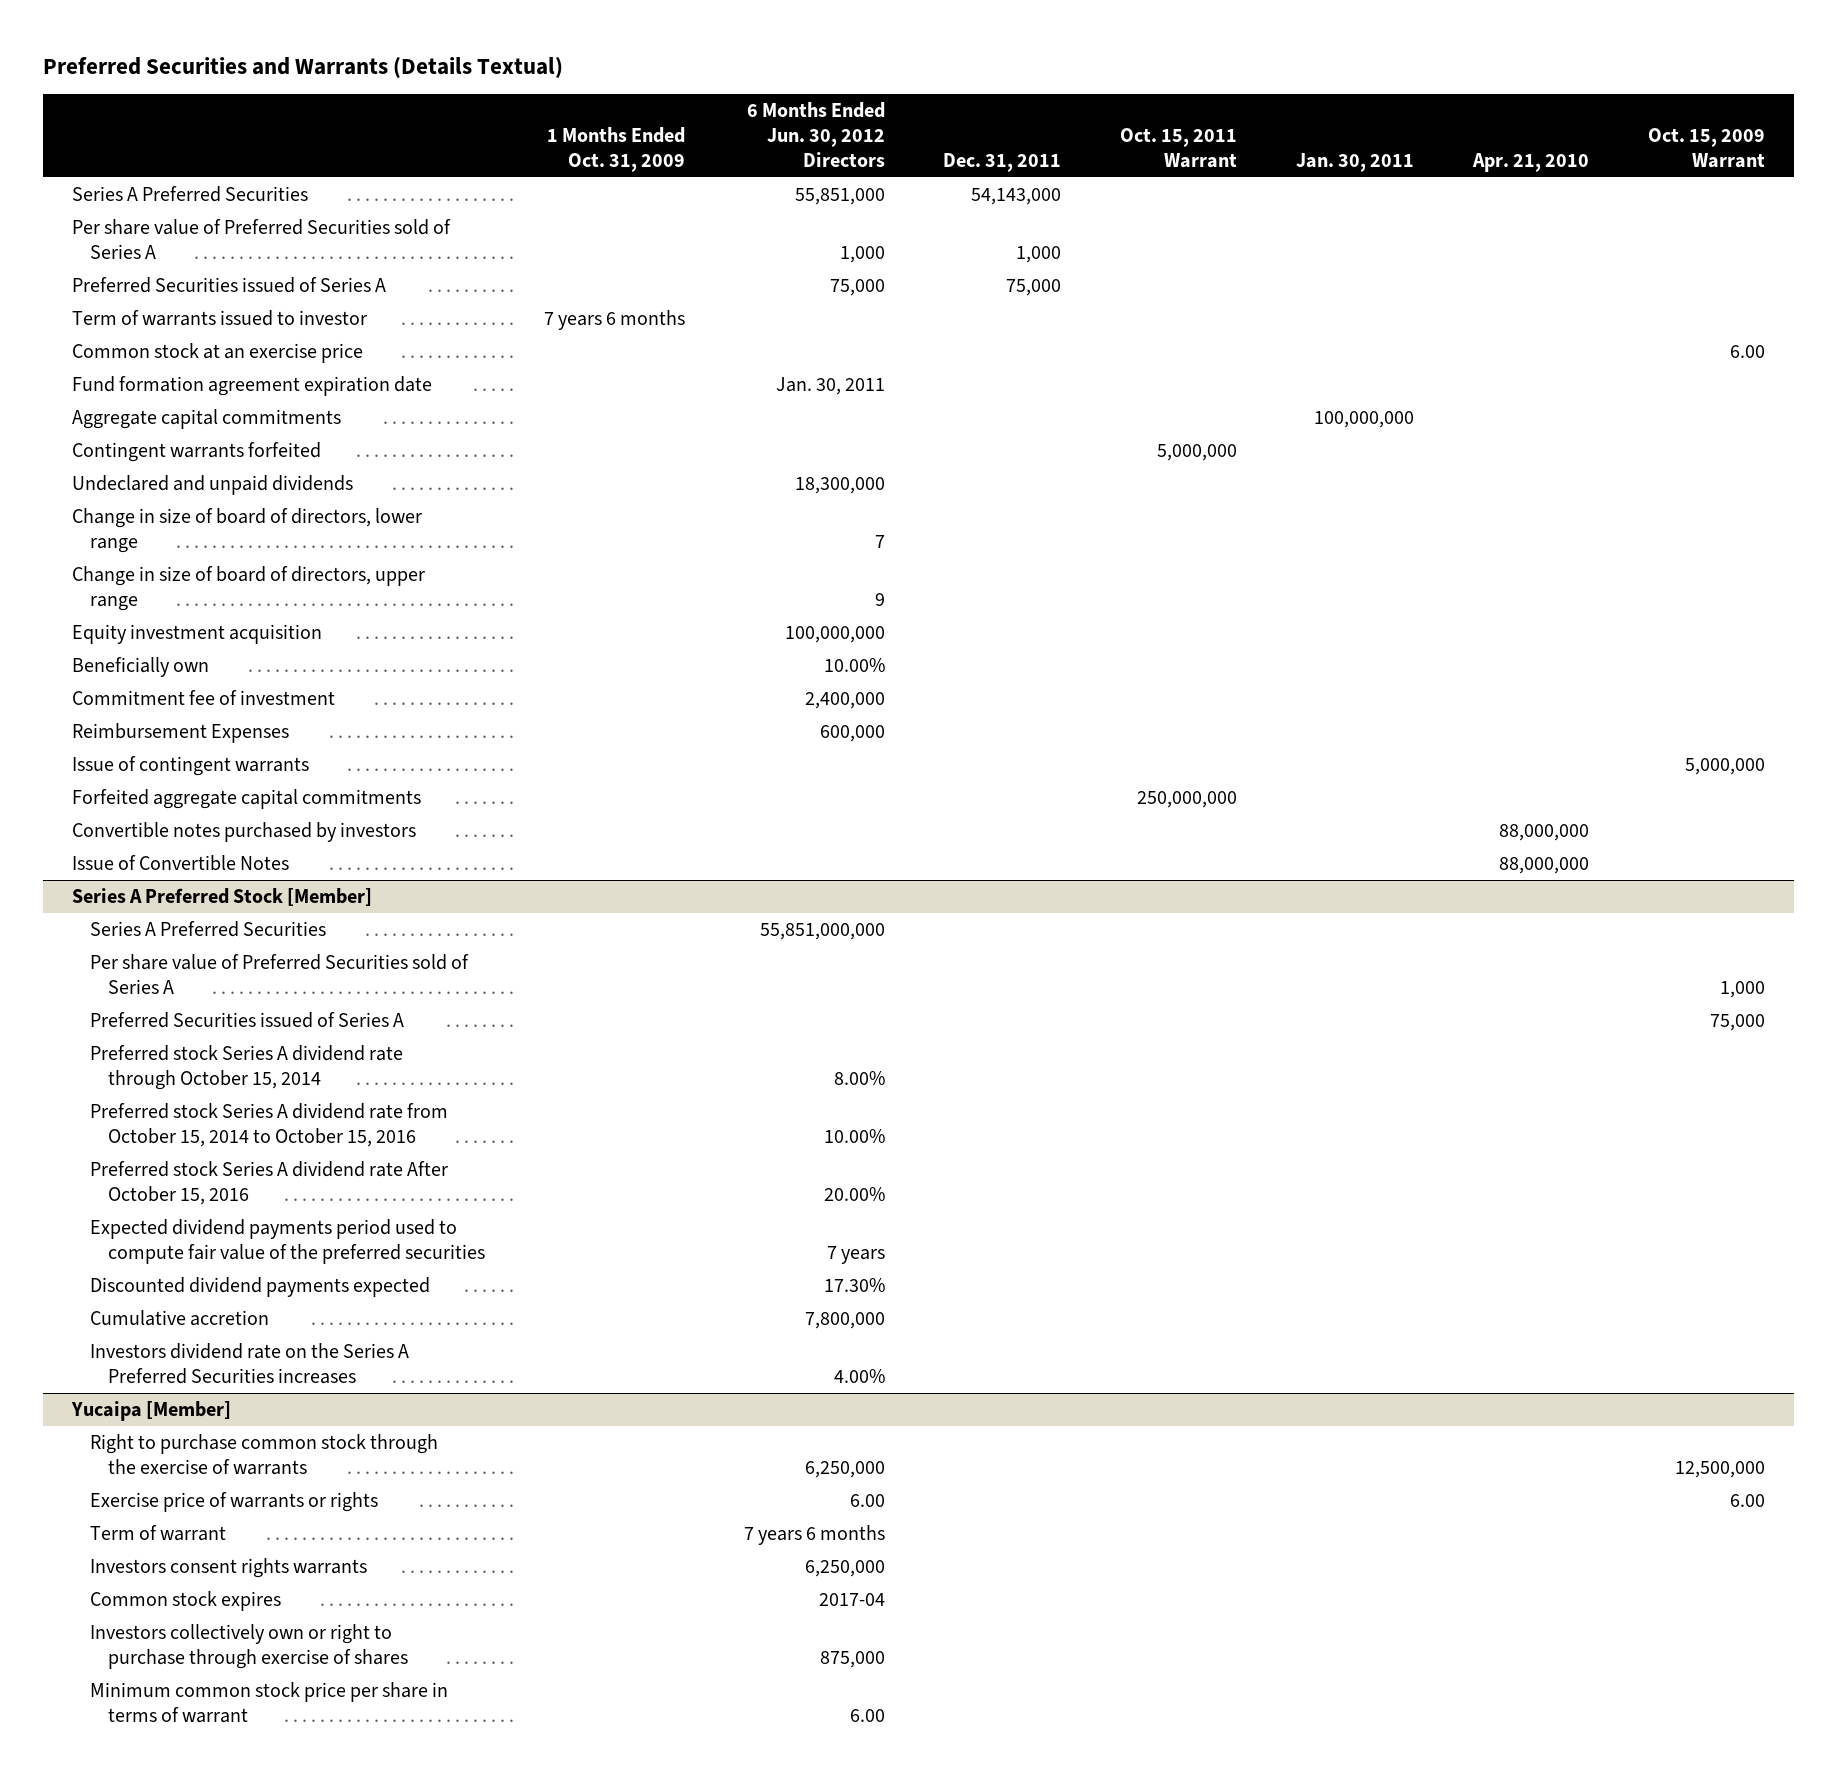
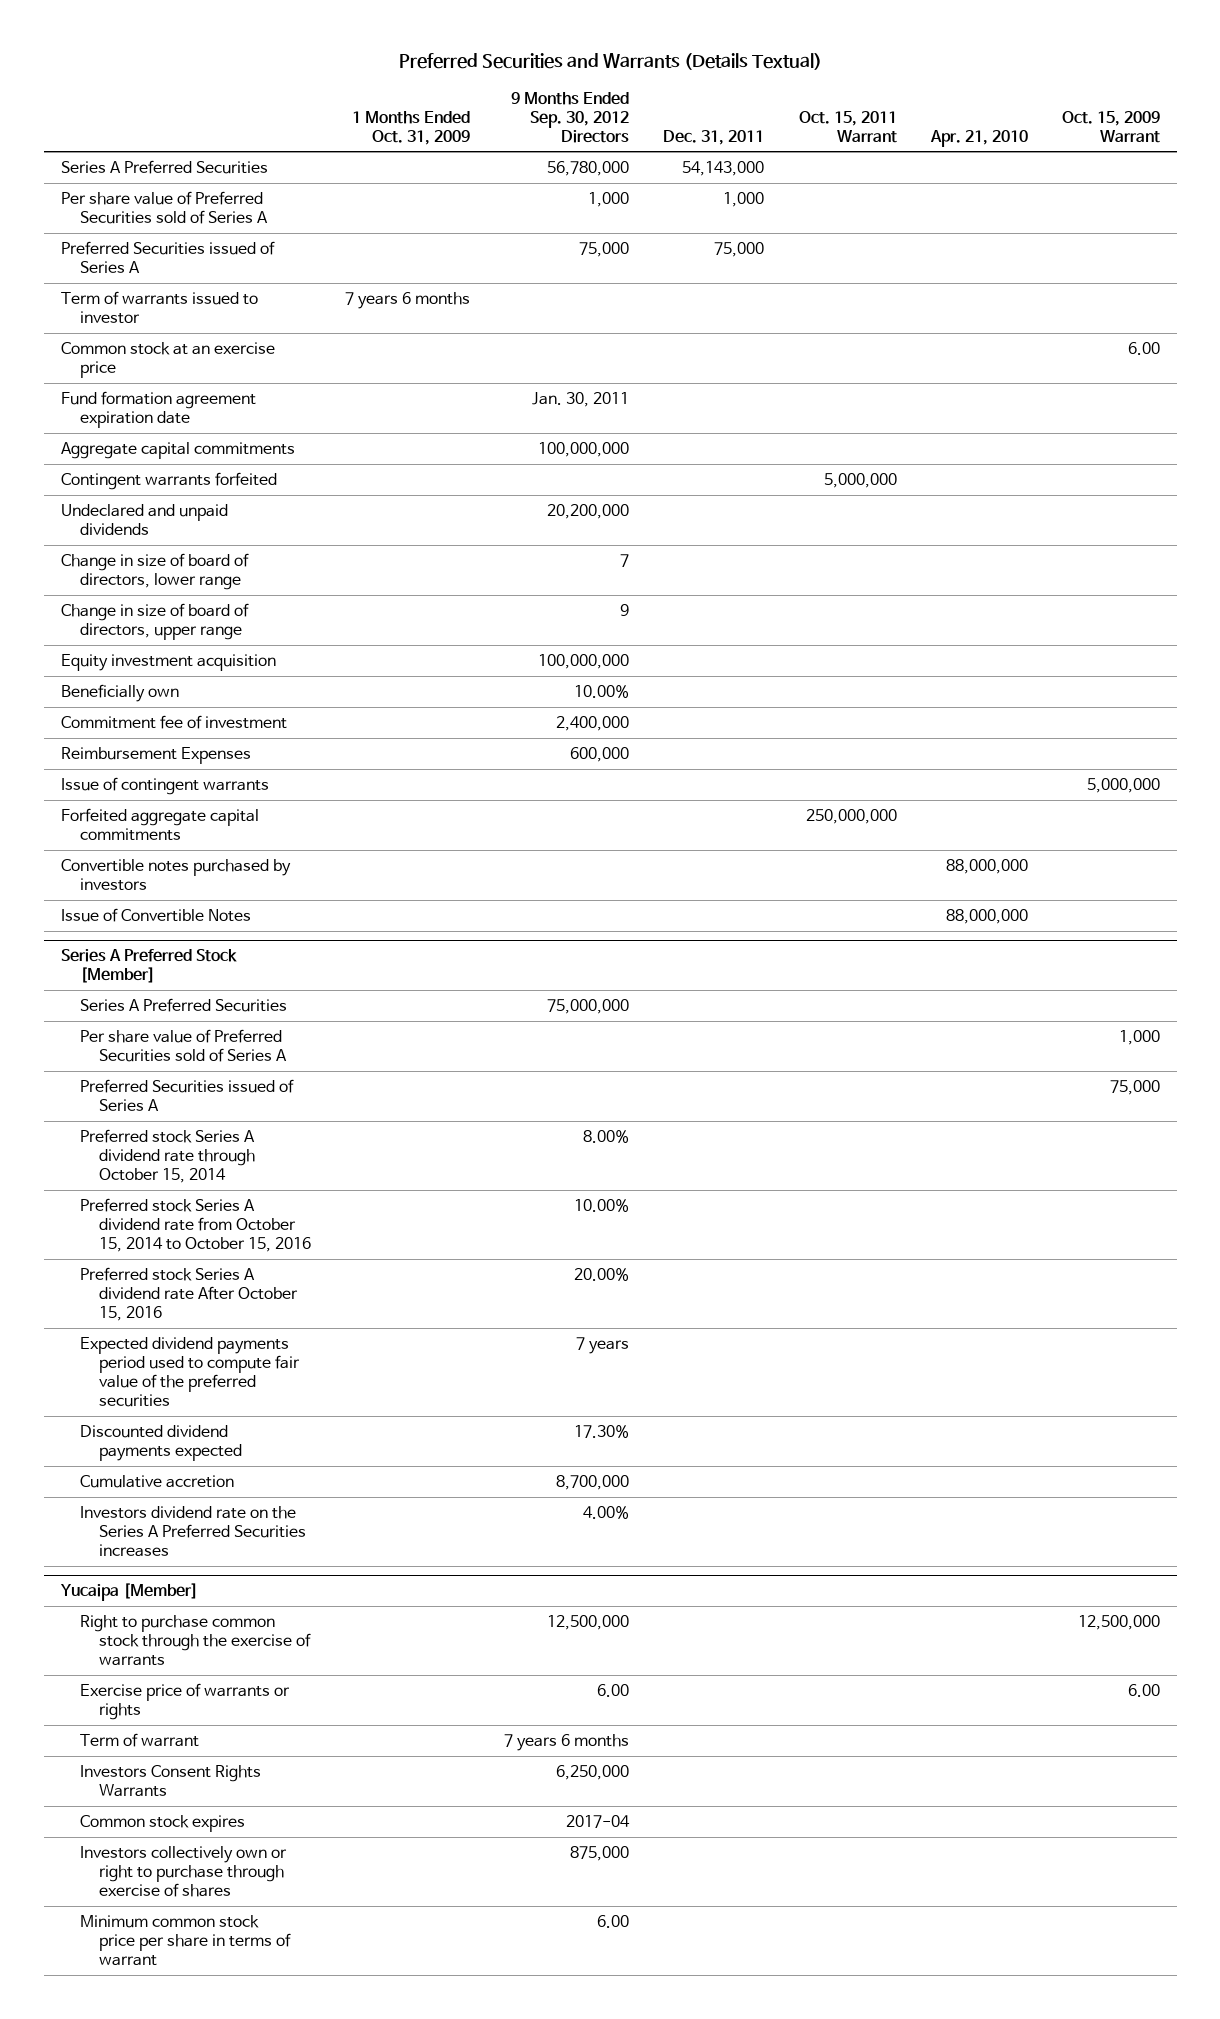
- | 1 Months Ended Oct. 31, 2009 | 6 Months Ended Jun. 30, 2012 Directors | Dec. 31, 2011 | Oct. 15, 2011 Warrant | Jan. 30, 2011 | Apr. 21, 2010 | Oct. 15, 2009 Warrant
+ | 1 Months Ended Oct. 31, 2009 | 9 Months Ended Sep. 30, 2012 Directors | Dec. 31, 2011 | Oct. 15, 2011 Warrant | Apr. 21, 2010 | Oct. 15, 2009 Warrant
@ Yucaipa [Member]
- Investors consent rights warrants | | 6,250,000 | | | | |
+ Investors Consent Rights Warrants | | 6,250,000 | | | |

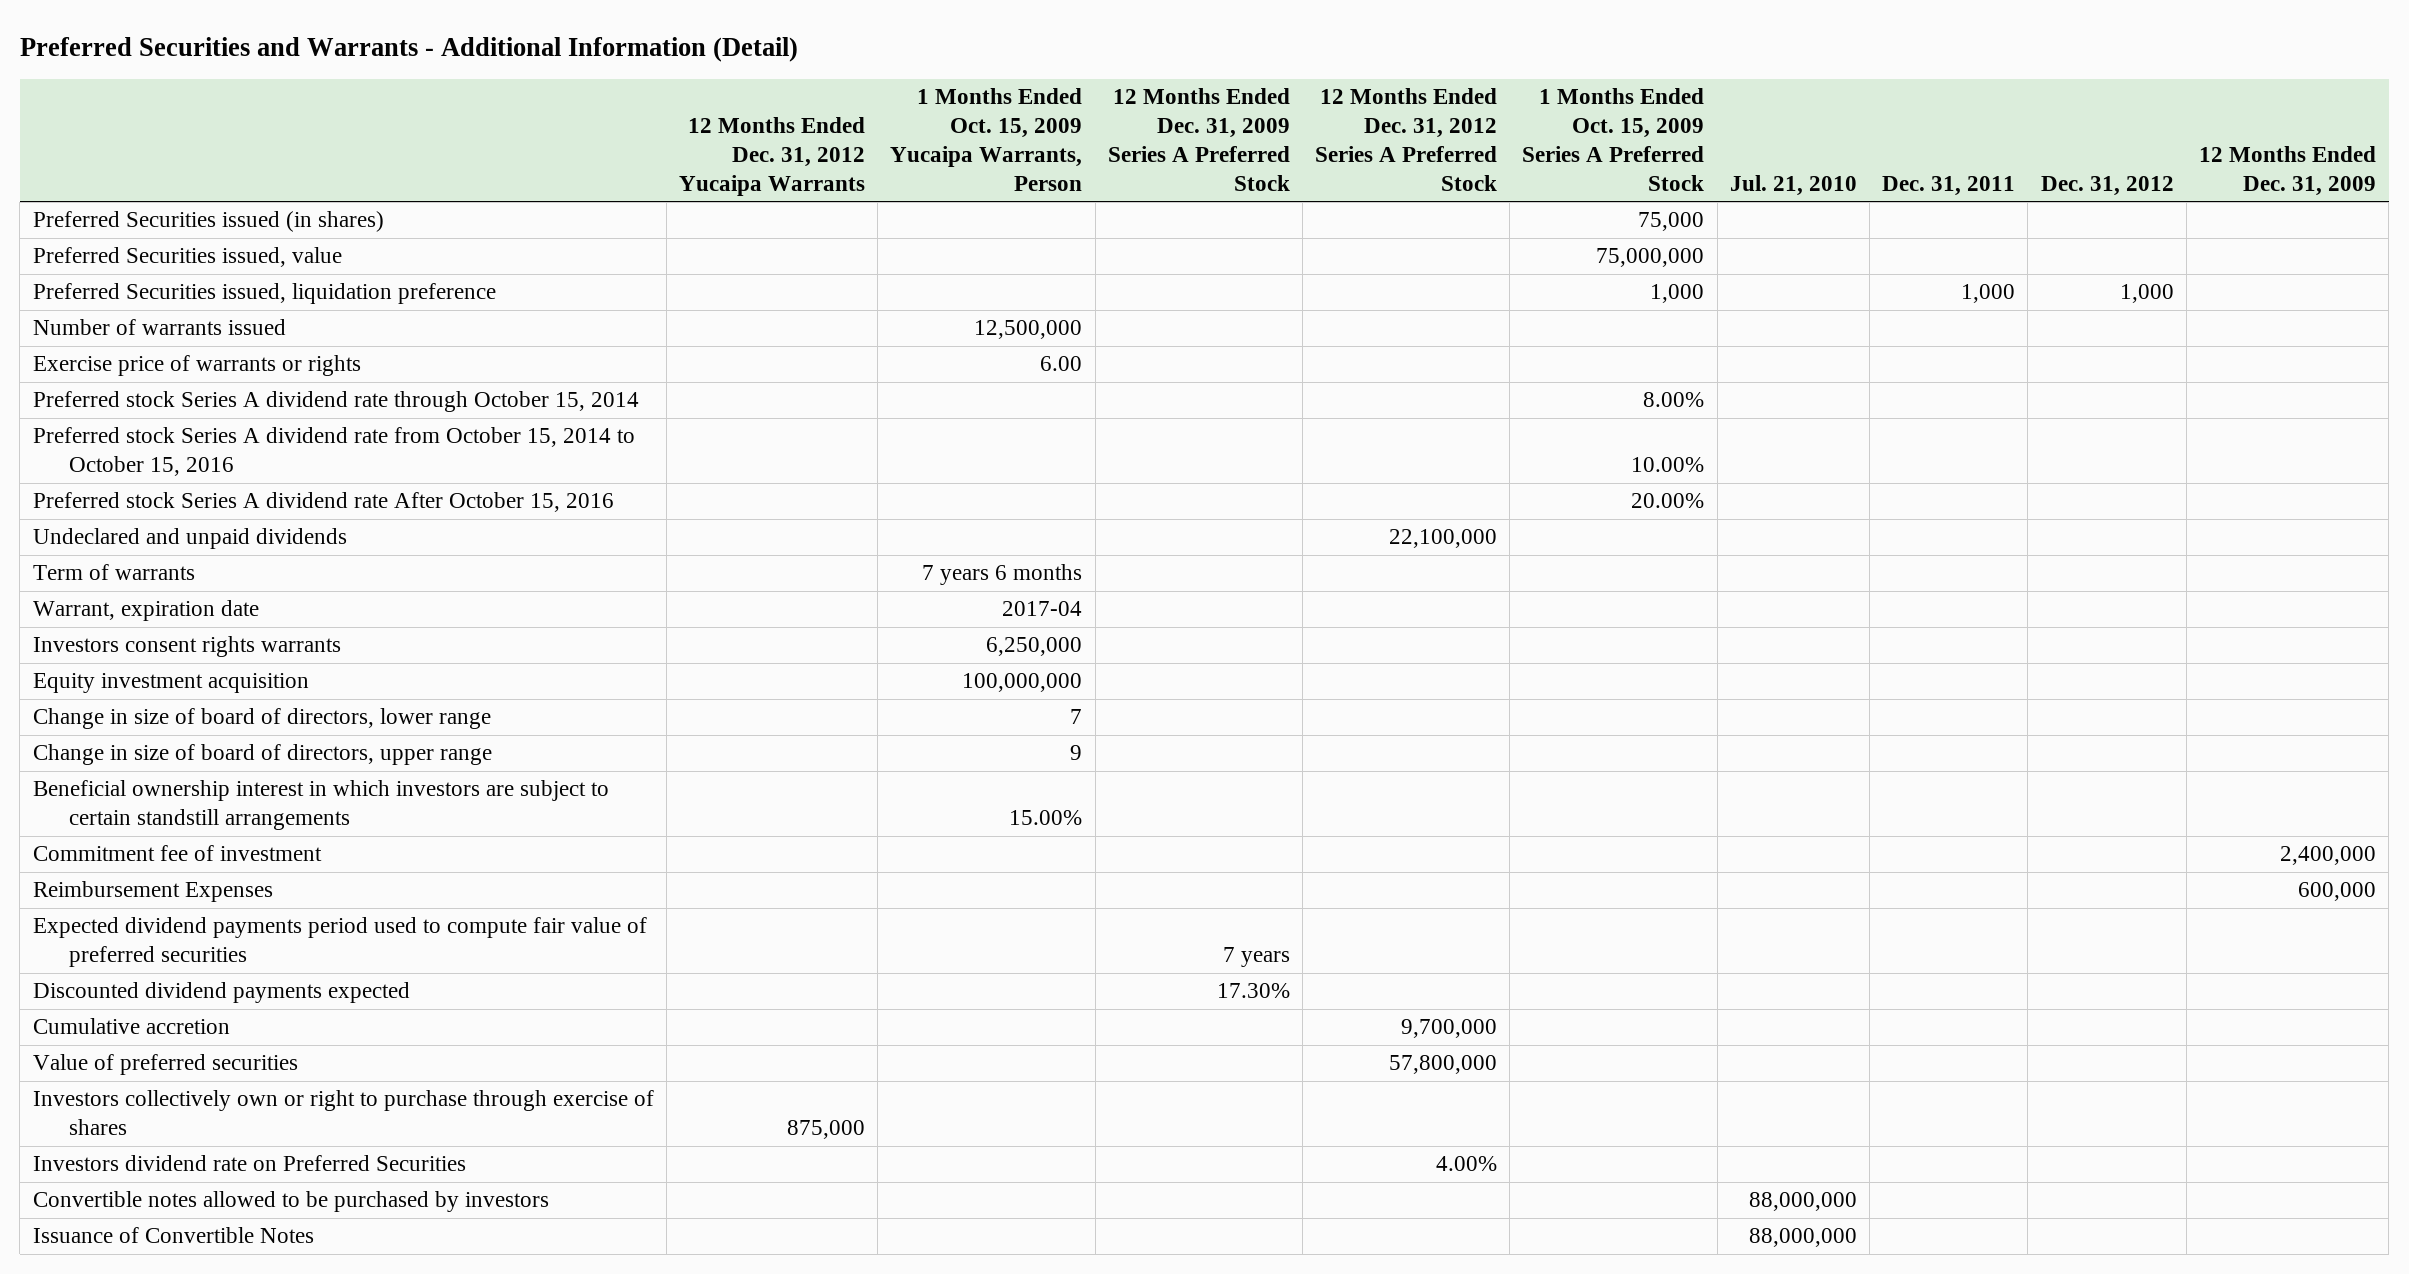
- Preferred Securities and Warrants (Details Textual)
+ Preferred Securities and Warrants - Additional Information (Detail)
- | 1 Months Ended Oct. 31, 2009 | 9 Months Ended Sep. 30, 2012 Directors | Dec. 31, 2011 | Oct. 15, 2011 Warrant | Apr. 21, 2010 | Oct. 15, 2009 Warrant
+ | 12 Months Ended Dec. 31, 2012 Yucaipa Warrants | 1 Months Ended Oct. 15, 2009 Yucaipa Warrants, Person | 12 Months Ended Dec. 31, 2009 Series A Preferred Stock | 12 Months Ended Dec. 31, 2012 Series A Preferred Stock | 1 Months Ended Oct. 15, 2009 Series A Preferred Stock | Jul. 21, 2010 | Dec. 31, 2011 | Dec. 31, 2012 | 12 Months Ended Dec. 31, 2009
- Series A Preferred Securities | | 56,780,000 | 54,143,000 | | |
- Per share value of Preferred Securities sold of Series A | | 1,000 | 1,000 | | |
- Preferred Securities issued of Series A | | 75,000 | 75,000 | | |
- Term of warrants issued to investor | 7 years 6 months | | | | |
- Common stock at an exercise price | | | | | | 6.00
- Fund formation agreement expiration date | | Jan. 30, 2011 | | | |
- Aggregate capital commitments | | 100,000,000 | | | |
- Contingent warrants forfeited | | | | 5,000,000 | |
+ Preferred Securities issued (in shares) | | | | | 75,000 | | | |
+ Preferred Securities issued, value | | | | | 75,000,000 | | | |
+ Preferred Securities issued, liquidation preference | | | | | 1,000 | | 1,000 | 1,000 |
+ Number of warrants issued | | 12,500,000 | | | | | | |
+ Exercise price of warrants or rights | | 6.00 | | | | | | |
+ Preferred stock Series A dividend rate through October 15, 2014 | | | | | 8.00% | | | |
+ Preferred stock Series A dividend rate from October 15, 2014 to October 15, 2016 | | | | | 10.00% | | | |
+ Preferred stock Series A dividend rate After October 15, 2016 | | | | | 20.00% | | | |
+ Term of warrants | | 7 years 6 months | | | | | | |
+ Warrant, expiration date | | 2017-04 | | | | | | |
+ Investors consent rights warrants | | 6,250,000 | | | | | | |
moved up: Equity investment acquisition | | 100,000,000 | | | | | | |
- Beneficially own | | 10.00% | | | |
+ Beneficial ownership interest in which investors are subject to certain standstill arrangements | | 15.00% | | | | | | |
- Issue of contingent warrants | | | | | | 5,000,000
- Forfeited aggregate capital commitments | | | | 250,000,000 | |
- Convertible notes purchased by investors | | | | | 88,000,000 |
- Issue of Convertible Notes | | | | | 88,000,000 |
- Series A Preferred Stock [Member]
- Series A Preferred Securities | | 75,000,000 | | | |
- Per share value of Preferred Securities sold of Series A | | | | | | 1,000
- Preferred Securities issued of Series A | | | | | | 75,000
- Preferred stock Series A dividend rate through October 15, 2014 | | 8.00% | | | |
- Preferred stock Series A dividend rate from October 15, 2014 to October 15, 2016 | | 10.00% | | | |
- Preferred stock Series A dividend rate After October 15, 2016 | | 20.00% | | | |
- Expected dividend payments period used to compute fair value of the preferred securities | | 7 years | | | |
- Discounted dividend payments expected | | 17.30% | | | |
- Cumulative accretion | | 8,700,000 | | | |
- Investors dividend rate on the Series A Preferred Securities increases | | 4.00% | | | |
- Yucaipa [Member]
- Right to purchase common stock through the exercise of warrants | | 12,500,000 | | | | 12,500,000
- Exercise price of warrants or rights | | 6.00 | | | | 6.00
- Term of warrant | | 7 years 6 months | | | |
- Investors Consent Rights Warrants | | 6,250,000 | | | |
- Common stock expires | | 2017-04 | | | |
- Investors collectively own or right to purchase through exercise of shares | | 875,000 | | | |
- Minimum common stock price per share in terms of warrant | | 6.00 | | | |
+ Expected dividend payments period used to compute fair value of preferred securities | | | 7 years | | | | | |
+ Discounted dividend payments expected | | | 17.30% | | | | | |
+ Cumulative accretion | | | | 9,700,000 | | | | |
+ Value of preferred securities | | | | 57,800,000 | | | | |
+ Investors collectively own or right to purchase through exercise of shares | 875,000 | | | | | | | |
+ Investors dividend rate on Preferred Securities | | | | 4.00% | | | | |
+ Convertible notes allowed to be purchased by investors | | | | | | 88,000,000 | | |
+ Issuance of Convertible Notes | | | | | | 88,000,000 | | |

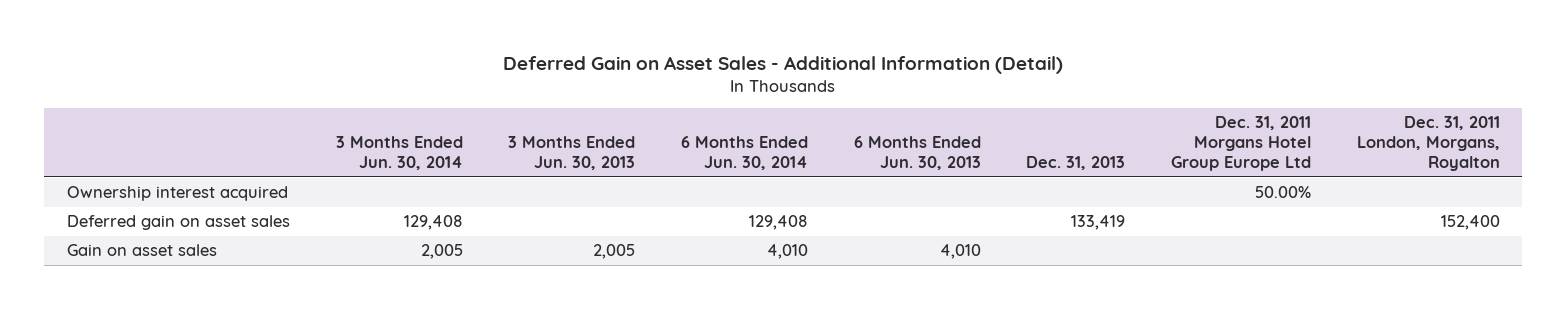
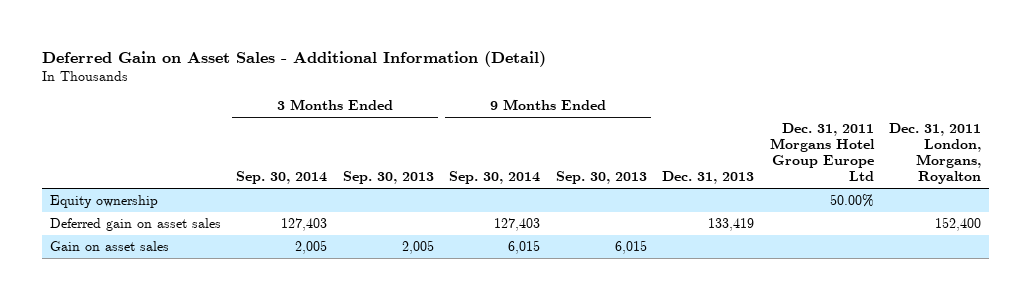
- | 3 Months Ended Jun. 30, 2014 | 3 Months Ended Jun. 30, 2013 | 6 Months Ended Jun. 30, 2014 | 6 Months Ended Jun. 30, 2013 | Dec. 31, 2013 | Dec. 31, 2011 Morgans Hotel Group Europe Ltd | Dec. 31, 2011 London, Morgans, Royalton
+ | 3 Months Ended Sep. 30, 2014 | 3 Months Ended Sep. 30, 2013 | 9 Months Ended Sep. 30, 2014 | 9 Months Ended Sep. 30, 2013 | Dec. 31, 2013 | Dec. 31, 2011 Morgans Hotel Group Europe Ltd | Dec. 31, 2011 London, Morgans, Royalton
- Ownership interest acquired | | | | | | 50.00% |
+ Equity ownership | | | | | | 50.00% |

